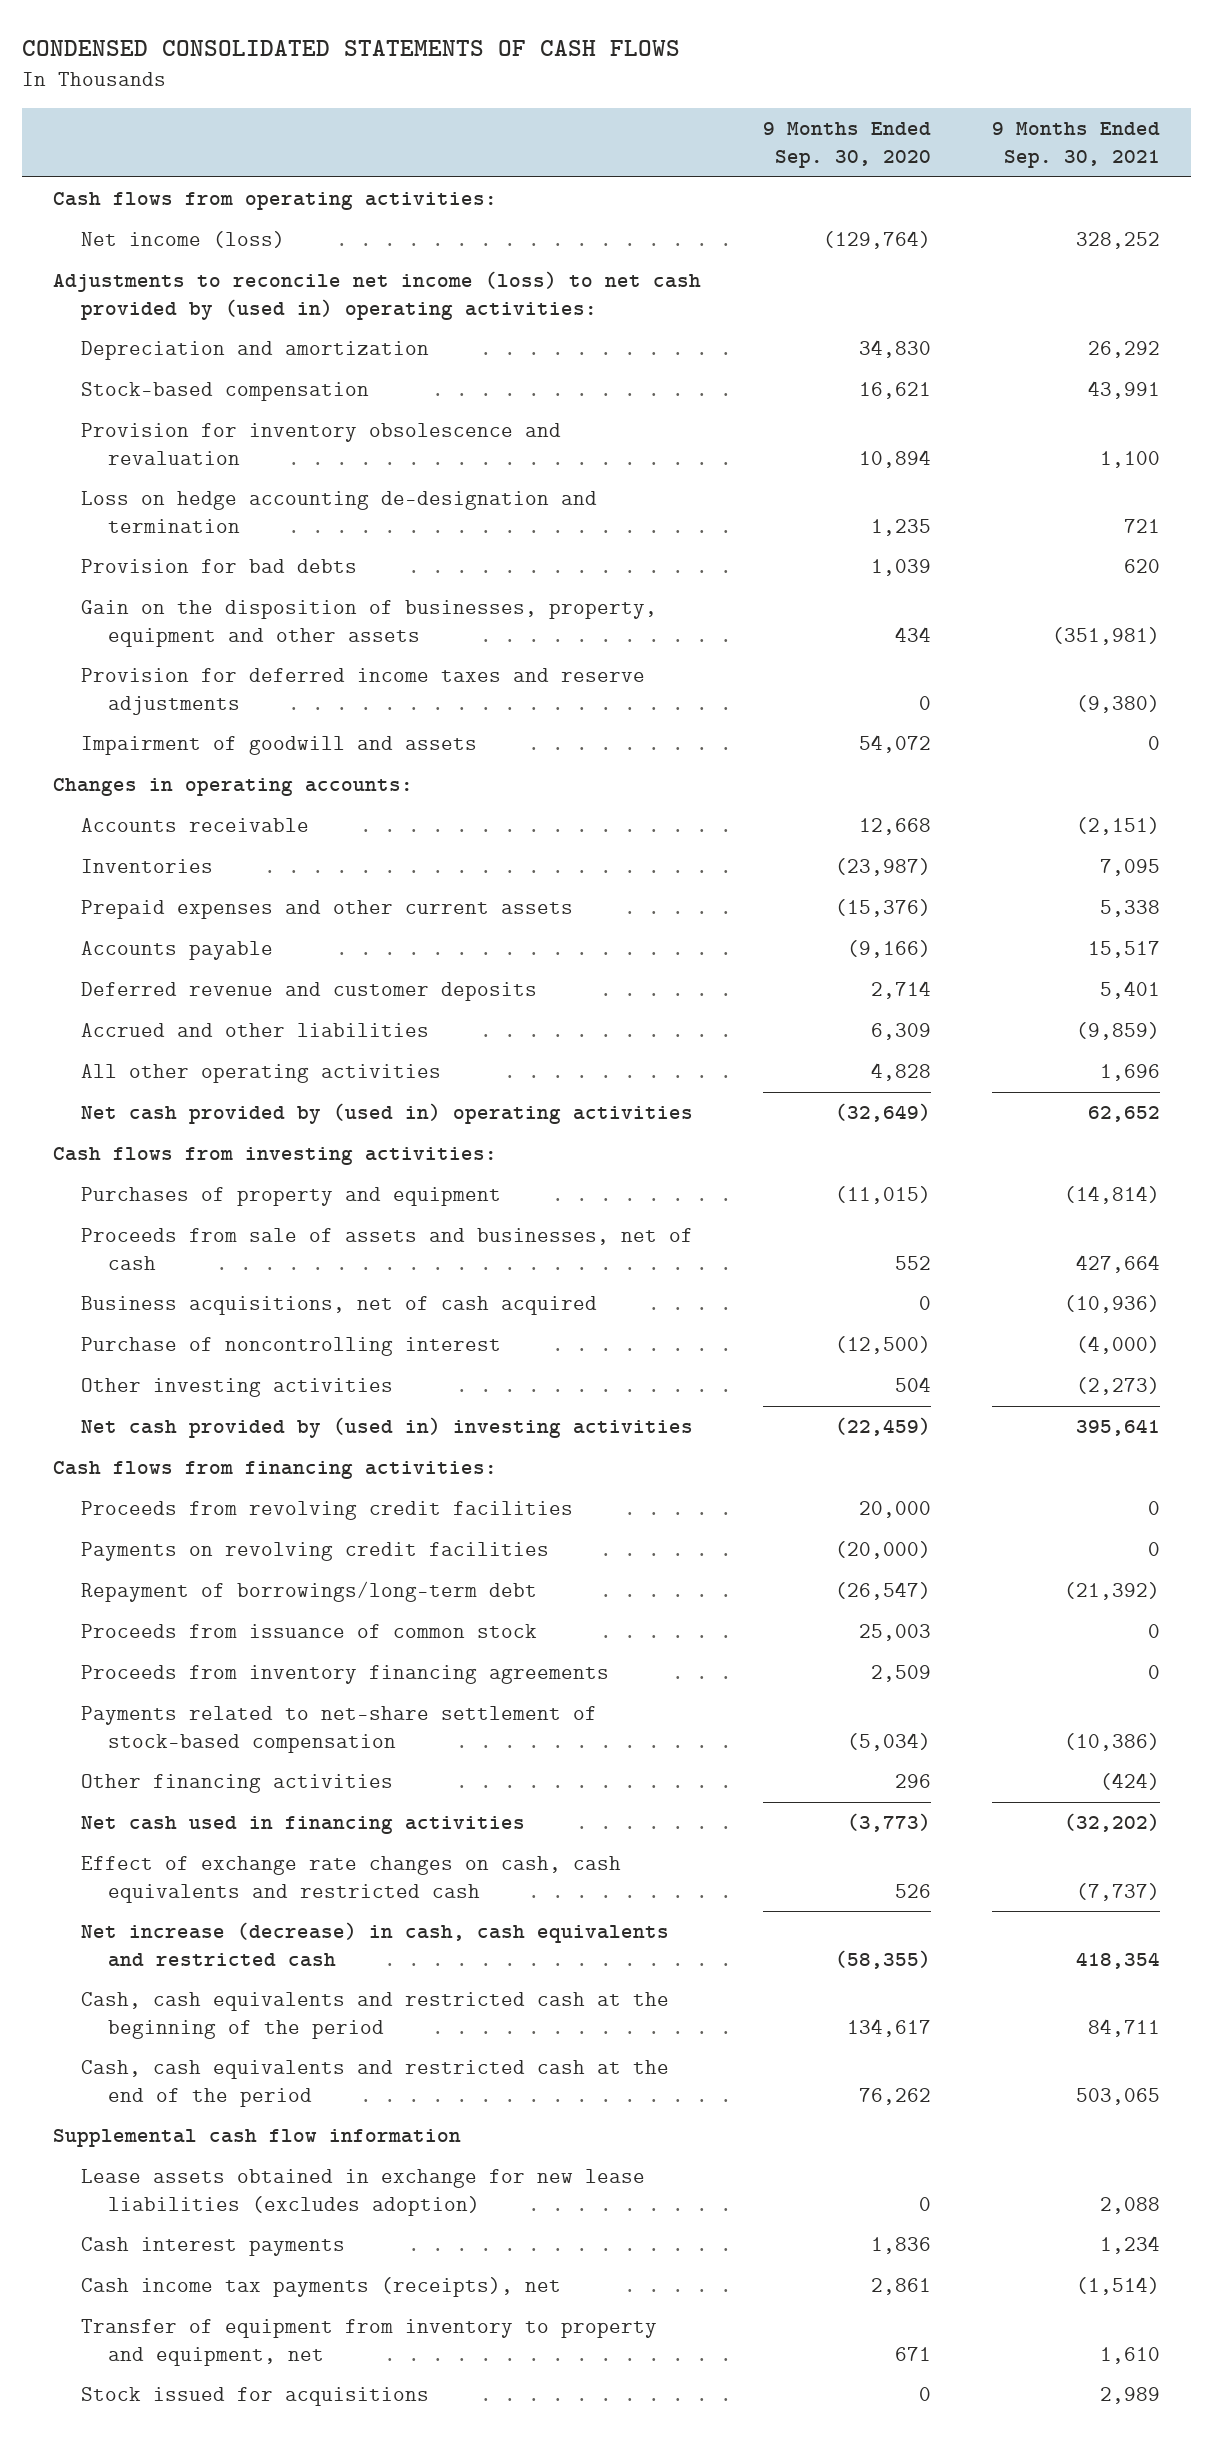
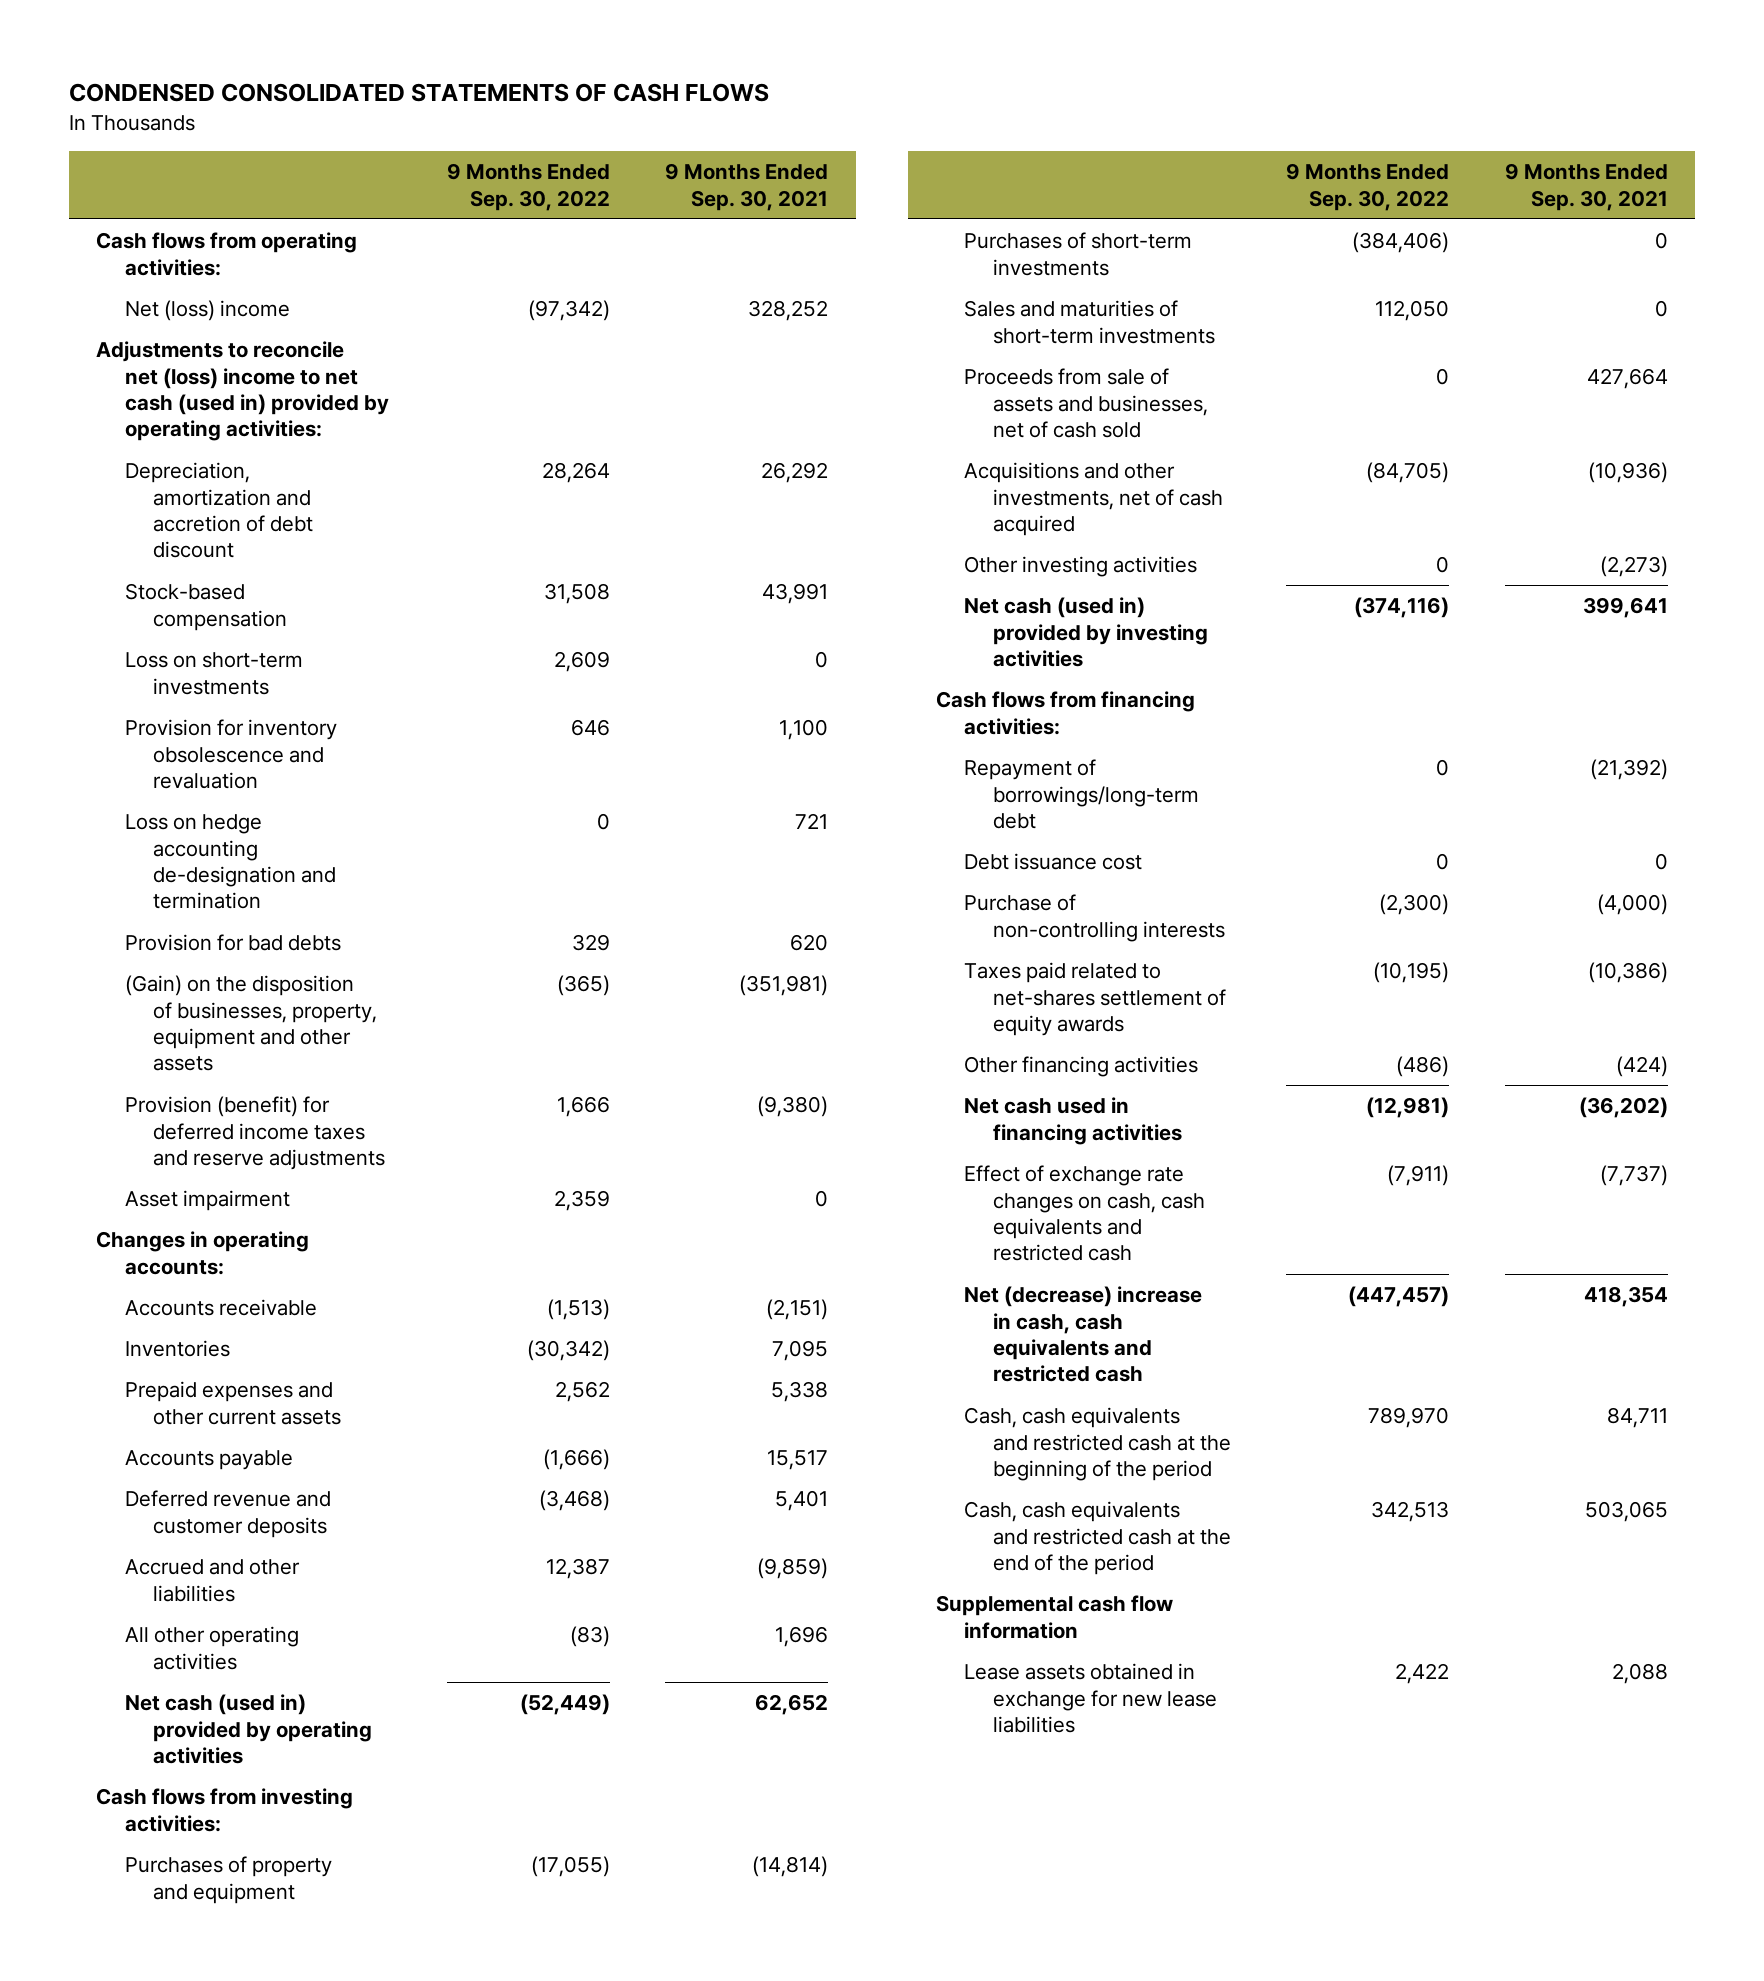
- | 9 Months Ended Sep. 30, 2020 | 9 Months Ended Sep. 30, 2021
+ | 9 Months Ended Sep. 30, 2022 | 9 Months Ended Sep. 30, 2021
- Net income (loss) | (129,764) | 328,252
- Adjustments to reconcile net income (loss) to net cash provided by (used in) operating activities:
- Depreciation and amortization | 34,830 | 26,292
+ Net (loss) income | (97,342) | 328,252
+ Adjustments to reconcile net (loss) income to net cash (used in) provided by operating activities:
+ Depreciation, amortization and accretion of debt discount | 28,264 | 26,292
+ Loss on short-term investments | 2,609 | 0
- Gain on the disposition of businesses, property, equipment and other assets | 434 | (351,981)
- Provision for deferred income taxes and reserve adjustments | 0 | (9,380)
- Impairment of goodwill and assets | 54,072 | 0
+ (Gain) on the disposition of businesses, property, equipment and other assets | (365) | (351,981)
+ Provision (benefit) for deferred income taxes and reserve adjustments | 1,666 | (9,380)
+ Asset impairment | 2,359 | 0
- Net cash provided by (used in) operating activities | (32,649) | 62,652
+ Net cash (used in) provided by operating activities | (52,449) | 62,652
- Proceeds from sale of assets and businesses, net of cash | 552 | 427,664
- Business acquisitions, net of cash acquired | 0 | (10,936)
- Purchase of noncontrolling interest | (12,500) | (4,000)
+ Purchases of short-term investments | (384,406) | 0
+ Sales and maturities of short-term investments | 112,050 | 0
+ Proceeds from sale of assets and businesses, net of cash sold | 0 | 427,664
+ Acquisitions and other investments, net of cash acquired | (84,705) | (10,936)
- Net cash provided by (used in) investing activities | (22,459) | 395,641
+ Net cash (used in) provided by investing activities | (374,116) | 399,641
- Proceeds from revolving credit facilities | 20,000 | 0
- Payments on revolving credit facilities | (20,000) | 0
- Proceeds from issuance of common stock | 25,003 | 0
- Proceeds from inventory financing agreements | 2,509 | 0
- Payments related to net-share settlement of stock-based compensation | (5,034) | (10,386)
+ Debt issuance cost | 0 | 0
+ Purchase of non-controlling interests | (2,300) | (4,000)
+ Taxes paid related to net-shares settlement of equity awards | (10,195) | (10,386)
- Net cash used in financing activities | (3,773) | (32,202)
+ Net cash used in financing activities | (12,981) | (36,202)
- Net increase (decrease) in cash, cash equivalents and restricted cash | (58,355) | 418,354
+ Net (decrease) increase in cash, cash equivalents and restricted cash | (447,457) | 418,354
- Lease assets obtained in exchange for new lease liabilities (excludes adoption) | 0 | 2,088
- Cash interest payments | 1,836 | 1,234
- Cash income tax payments (receipts), net | 2,861 | (1,514)
- Transfer of equipment from inventory to property and equipment, net | 671 | 1,610
- Stock issued for acquisitions | 0 | 2,989
+ Lease assets obtained in exchange for new lease liabilities | 2,422 | 2,088

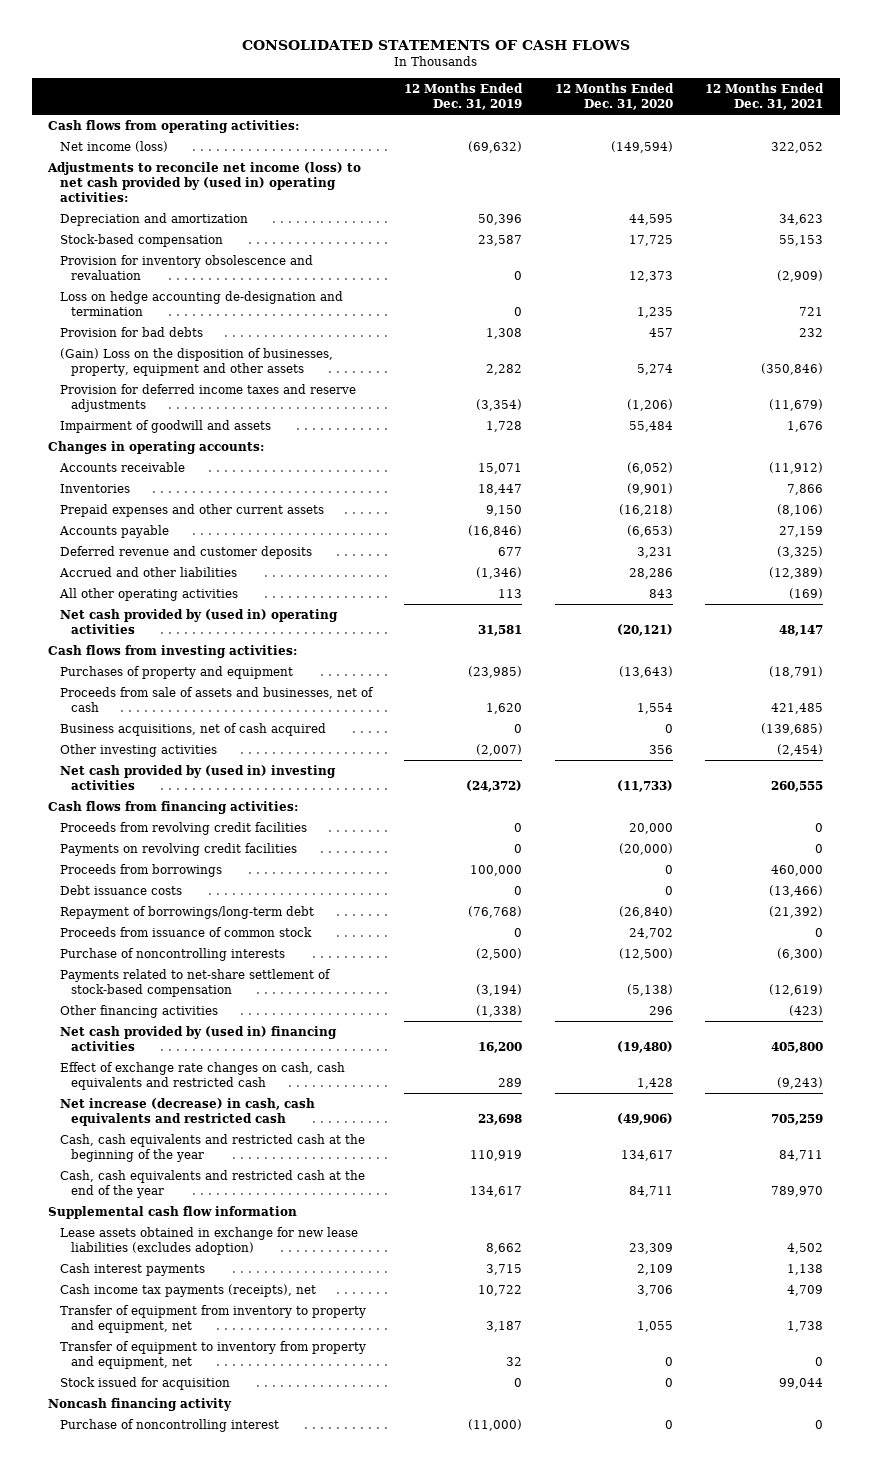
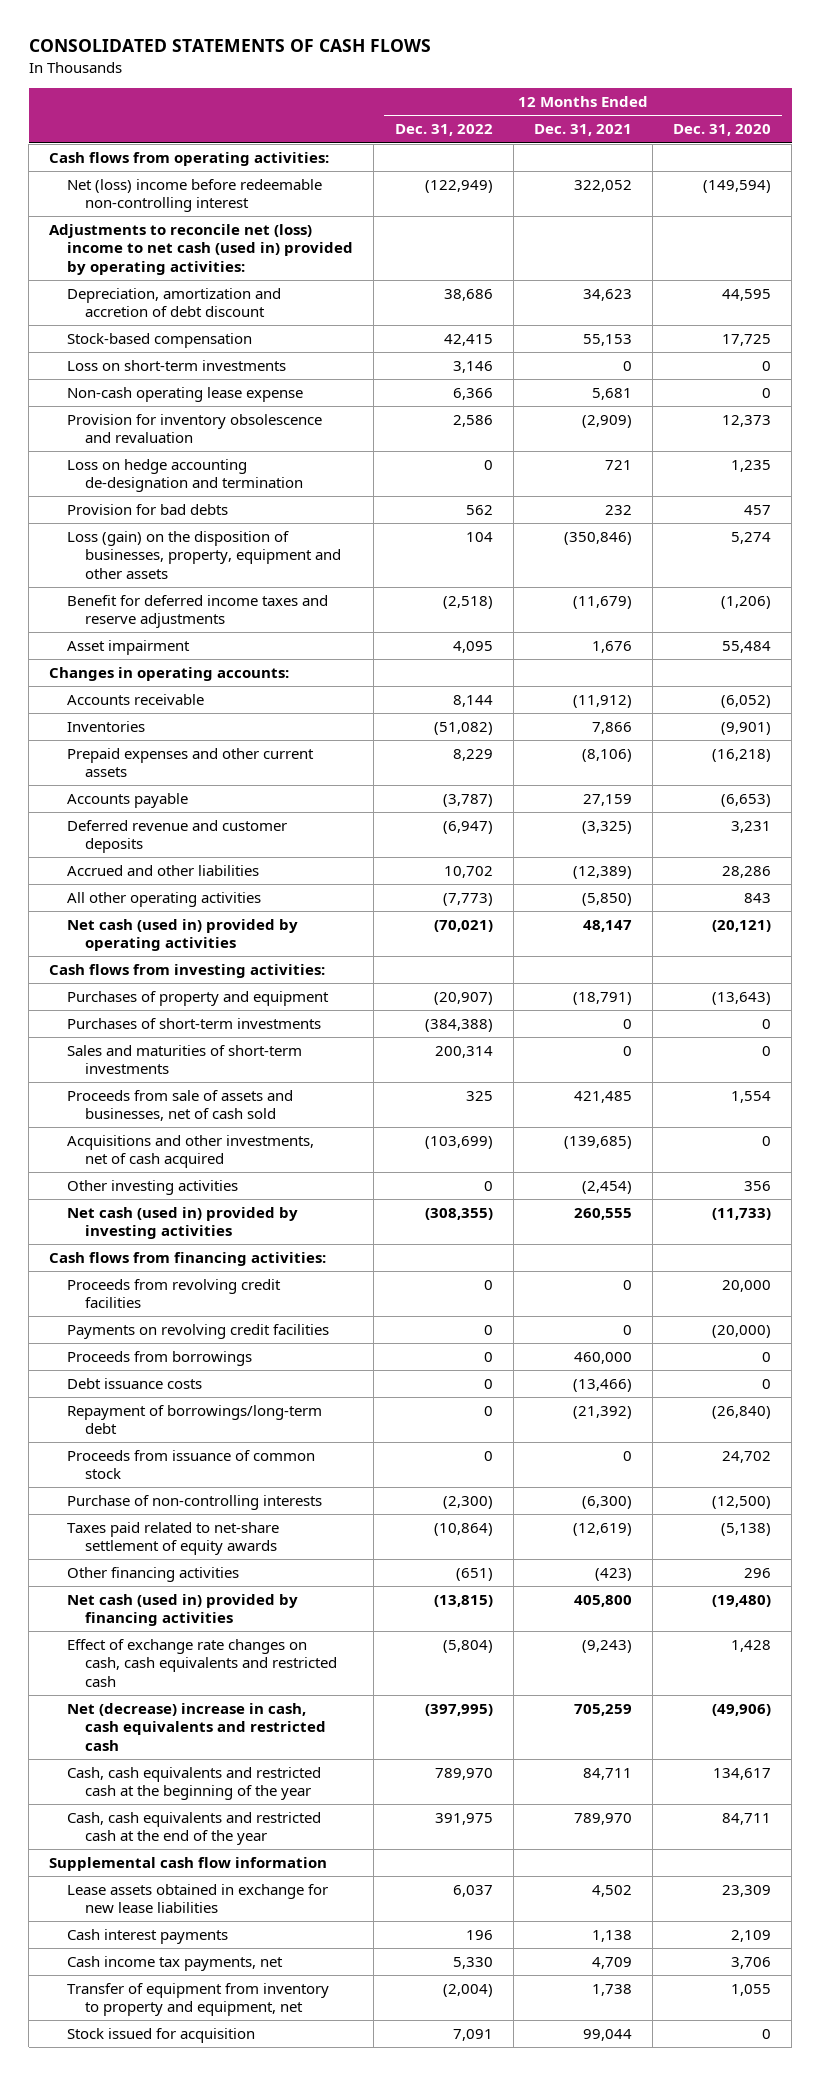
- | 12 Months Ended Dec. 31, 2019 | 12 Months Ended Dec. 31, 2020 | 12 Months Ended Dec. 31, 2021
+ | 12 Months Ended Dec. 31, 2022 | 12 Months Ended Dec. 31, 2021 | 12 Months Ended Dec. 31, 2020
- Net income (loss) | (69,632) | (149,594) | 322,052
- Adjustments to reconcile net income (loss) to net cash provided by (used in) operating activities:
- Depreciation and amortization | 50,396 | 44,595 | 34,623
+ Net (loss) income before redeemable non-controlling interest | (122,949) | 322,052 | (149,594)
+ Adjustments to reconcile net (loss) income to net cash (used in) provided by operating activities:
+ Depreciation, amortization and accretion of debt discount | 38,686 | 34,623 | 44,595
+ Loss on short-term investments | 3,146 | 0 | 0
+ Non-cash operating lease expense | 6,366 | 5,681 | 0
- (Gain) Loss on the disposition of businesses, property, equipment and other assets | 2,282 | 5,274 | (350,846)
- Provision for deferred income taxes and reserve adjustments | (3,354) | (1,206) | (11,679)
- Impairment of goodwill and assets | 1,728 | 55,484 | 1,676
+ Loss (gain) on the disposition of businesses, property, equipment and other assets | 104 | (350,846) | 5,274
+ Benefit for deferred income taxes and reserve adjustments | (2,518) | (11,679) | (1,206)
+ Asset impairment | 4,095 | 1,676 | 55,484
- All other operating activities | 113 | 843 | (169)
- Net cash provided by (used in) operating activities | 31,581 | (20,121) | 48,147
+ All other operating activities | (7,773) | (5,850) | 843
+ Net cash (used in) provided by operating activities | (70,021) | 48,147 | (20,121)
- Proceeds from sale of assets and businesses, net of cash | 1,620 | 1,554 | 421,485
- Business acquisitions, net of cash acquired | 0 | 0 | (139,685)
+ Purchases of short-term investments | (384,388) | 0 | 0
+ Sales and maturities of short-term investments | 200,314 | 0 | 0
+ Proceeds from sale of assets and businesses, net of cash sold | 325 | 421,485 | 1,554
+ Acquisitions and other investments, net of cash acquired | (103,699) | (139,685) | 0
- Net cash provided by (used in) investing activities | (24,372) | (11,733) | 260,555
+ Net cash (used in) provided by investing activities | (308,355) | 260,555 | (11,733)
- Purchase of noncontrolling interests | (2,500) | (12,500) | (6,300)
- Payments related to net-share settlement of stock-based compensation | (3,194) | (5,138) | (12,619)
+ Purchase of non-controlling interests | (2,300) | (6,300) | (12,500)
+ Taxes paid related to net-share settlement of equity awards | (10,864) | (12,619) | (5,138)
- Net cash provided by (used in) financing activities | 16,200 | (19,480) | 405,800
+ Net cash (used in) provided by financing activities | (13,815) | 405,800 | (19,480)
- Net increase (decrease) in cash, cash equivalents and restricted cash | 23,698 | (49,906) | 705,259
+ Net (decrease) increase in cash, cash equivalents and restricted cash | (397,995) | 705,259 | (49,906)
- Lease assets obtained in exchange for new lease liabilities (excludes adoption) | 8,662 | 23,309 | 4,502
+ Lease assets obtained in exchange for new lease liabilities | 6,037 | 4,502 | 23,309
- Cash income tax payments (receipts), net | 10,722 | 3,706 | 4,709
+ Cash income tax payments, net | 5,330 | 4,709 | 3,706
- Transfer of equipment to inventory from property and equipment, net | 32 | 0 | 0
- Noncash financing activity
- Purchase of noncontrolling interest | (11,000) | 0 | 0

